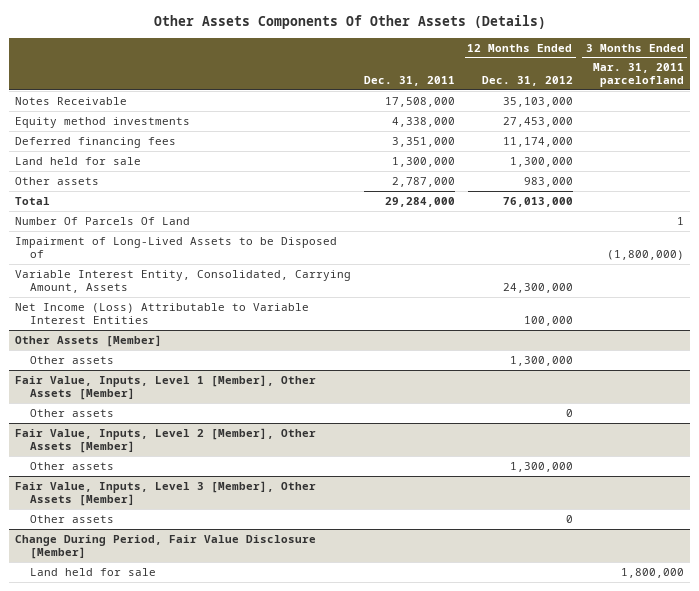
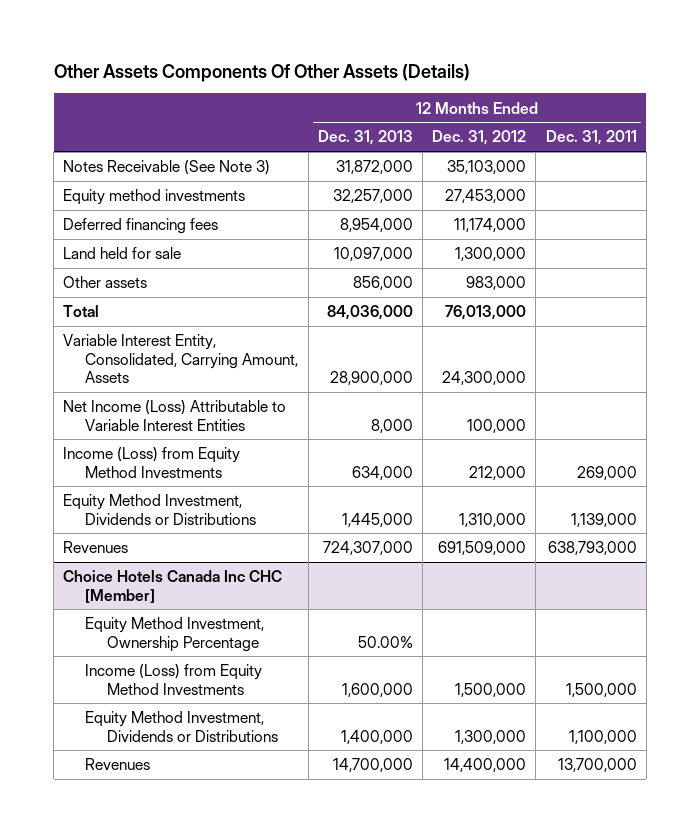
- | Dec. 31, 2011 | 12 Months Ended Dec. 31, 2012 | 3 Months Ended Mar. 31, 2011 parcelofland
+ | 12 Months Ended Dec. 31, 2013 | 12 Months Ended Dec. 31, 2012 | 12 Months Ended Dec. 31, 2011
- Notes Receivable | 17,508,000 | 35,103,000 |
+ Notes Receivable (See Note 3) | 31,872,000 | 35,103,000 |
- Number Of Parcels Of Land | | | 1
- Impairment of Long-Lived Assets to be Disposed of | | | (1,800,000)
- Other Assets [Member]
- Other assets | | 1,300,000 |
- Fair Value, Inputs, Level 1 [Member], Other Assets [Member]
- Other assets | | 0 |
- Fair Value, Inputs, Level 2 [Member], Other Assets [Member]
- Other assets | | 1,300,000 |
- Fair Value, Inputs, Level 3 [Member], Other Assets [Member]
- Other assets | | 0 |
- Change During Period, Fair Value Disclosure [Member]
- Land held for sale | | | 1,800,000
+ Income (Loss) from Equity Method Investments | 634,000 | 212,000 | 269,000
+ Equity Method Investment, Dividends or Distributions | 1,445,000 | 1,310,000 | 1,139,000
+ Revenues | 724,307,000 | 691,509,000 | 638,793,000
+ Choice Hotels Canada Inc CHC [Member]
+ Equity Method Investment, Ownership Percentage | 50.00% | |
+ Income (Loss) from Equity Method Investments | 1,600,000 | 1,500,000 | 1,500,000
+ Equity Method Investment, Dividends or Distributions | 1,400,000 | 1,300,000 | 1,100,000
+ Revenues | 14,700,000 | 14,400,000 | 13,700,000

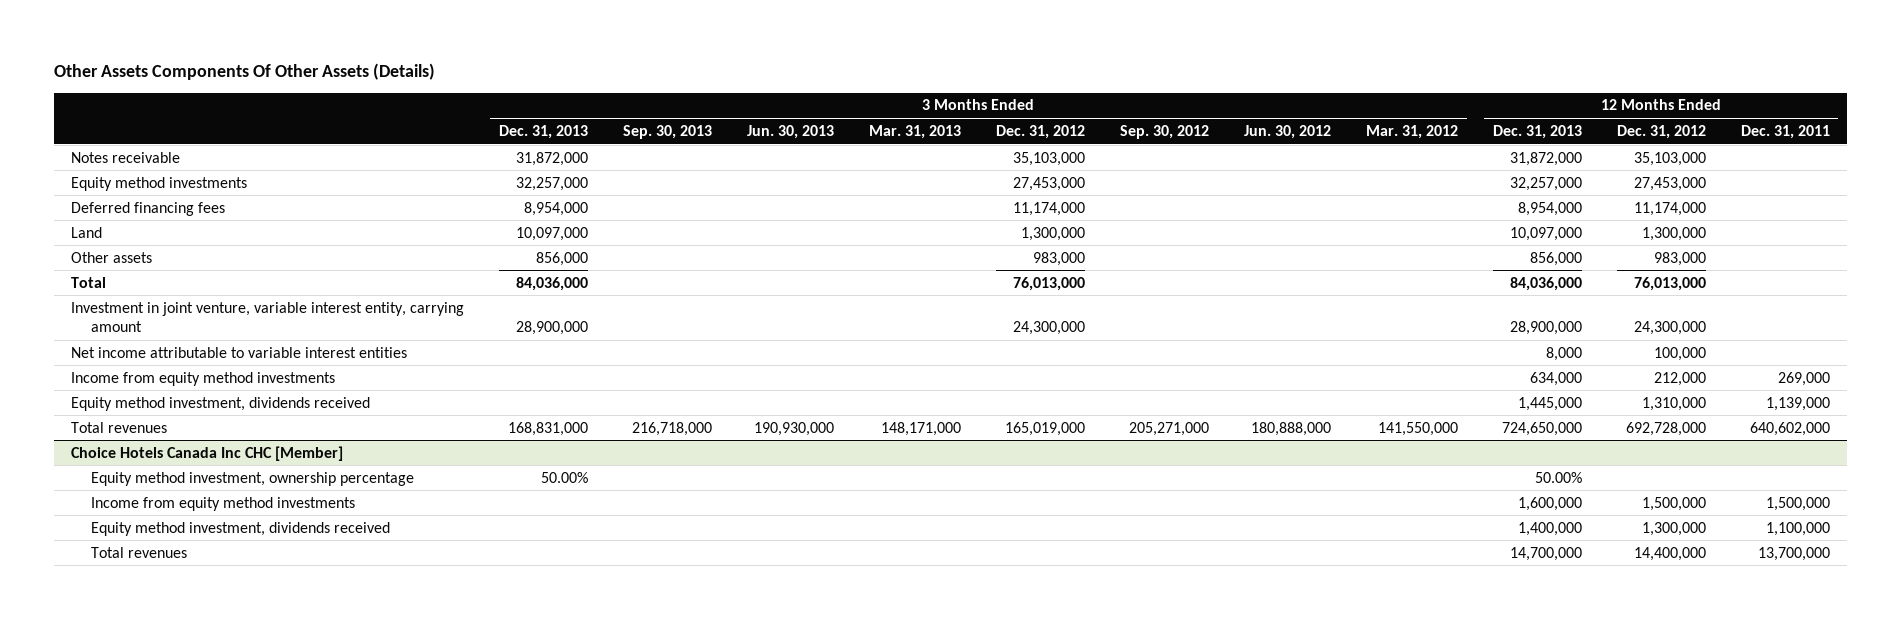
- | 12 Months Ended Dec. 31, 2013 | 12 Months Ended Dec. 31, 2012 | 12 Months Ended Dec. 31, 2011
+ | 3 Months Ended Dec. 31, 2013 | 3 Months Ended Sep. 30, 2013 | 3 Months Ended Jun. 30, 2013 | 3 Months Ended Mar. 31, 2013 | 3 Months Ended Dec. 31, 2012 | 3 Months Ended Sep. 30, 2012 | 3 Months Ended Jun. 30, 2012 | 3 Months Ended Mar. 31, 2012 | 12 Months Ended Dec. 31, 2013 | 12 Months Ended Dec. 31, 2012 | 12 Months Ended Dec. 31, 2011
- Notes Receivable (See Note 3) | 31,872,000 | 35,103,000 |
+ Notes receivable | 31,872,000 | | | | 35,103,000 | | | | 31,872,000 | 35,103,000 |
- Land held for sale | 10,097,000 | 1,300,000 |
+ Land | 10,097,000 | | | | 1,300,000 | | | | 10,097,000 | 1,300,000 |
- Variable Interest Entity, Consolidated, Carrying Amount, Assets | 28,900,000 | 24,300,000 |
- Net Income (Loss) Attributable to Variable Interest Entities | 8,000 | 100,000 |
- Income (Loss) from Equity Method Investments | 634,000 | 212,000 | 269,000
- Equity Method Investment, Dividends or Distributions | 1,445,000 | 1,310,000 | 1,139,000
- Revenues | 724,307,000 | 691,509,000 | 638,793,000
+ Investment in joint venture, variable interest entity, carrying amount | 28,900,000 | | | | 24,300,000 | | | | 28,900,000 | 24,300,000 |
+ Net income attributable to variable interest entities | | | | | | | | | 8,000 | 100,000 |
+ Income from equity method investments | | | | | | | | | 634,000 | 212,000 | 269,000
+ Equity method investment, dividends received | | | | | | | | | 1,445,000 | 1,310,000 | 1,139,000
+ Total revenues | 168,831,000 | 216,718,000 | 190,930,000 | 148,171,000 | 165,019,000 | 205,271,000 | 180,888,000 | 141,550,000 | 724,650,000 | 692,728,000 | 640,602,000
@ Choice Hotels Canada Inc CHC [Member]
- Equity Method Investment, Ownership Percentage | 50.00% | |
- Income (Loss) from Equity Method Investments | 1,600,000 | 1,500,000 | 1,500,000
- Equity Method Investment, Dividends or Distributions | 1,400,000 | 1,300,000 | 1,100,000
- Revenues | 14,700,000 | 14,400,000 | 13,700,000
+ Equity method investment, ownership percentage | 50.00% | | | | | | | | 50.00% | |
+ Income from equity method investments | | | | | | | | | 1,600,000 | 1,500,000 | 1,500,000
+ Equity method investment, dividends received | | | | | | | | | 1,400,000 | 1,300,000 | 1,100,000
+ Total revenues | | | | | | | | | 14,700,000 | 14,400,000 | 13,700,000

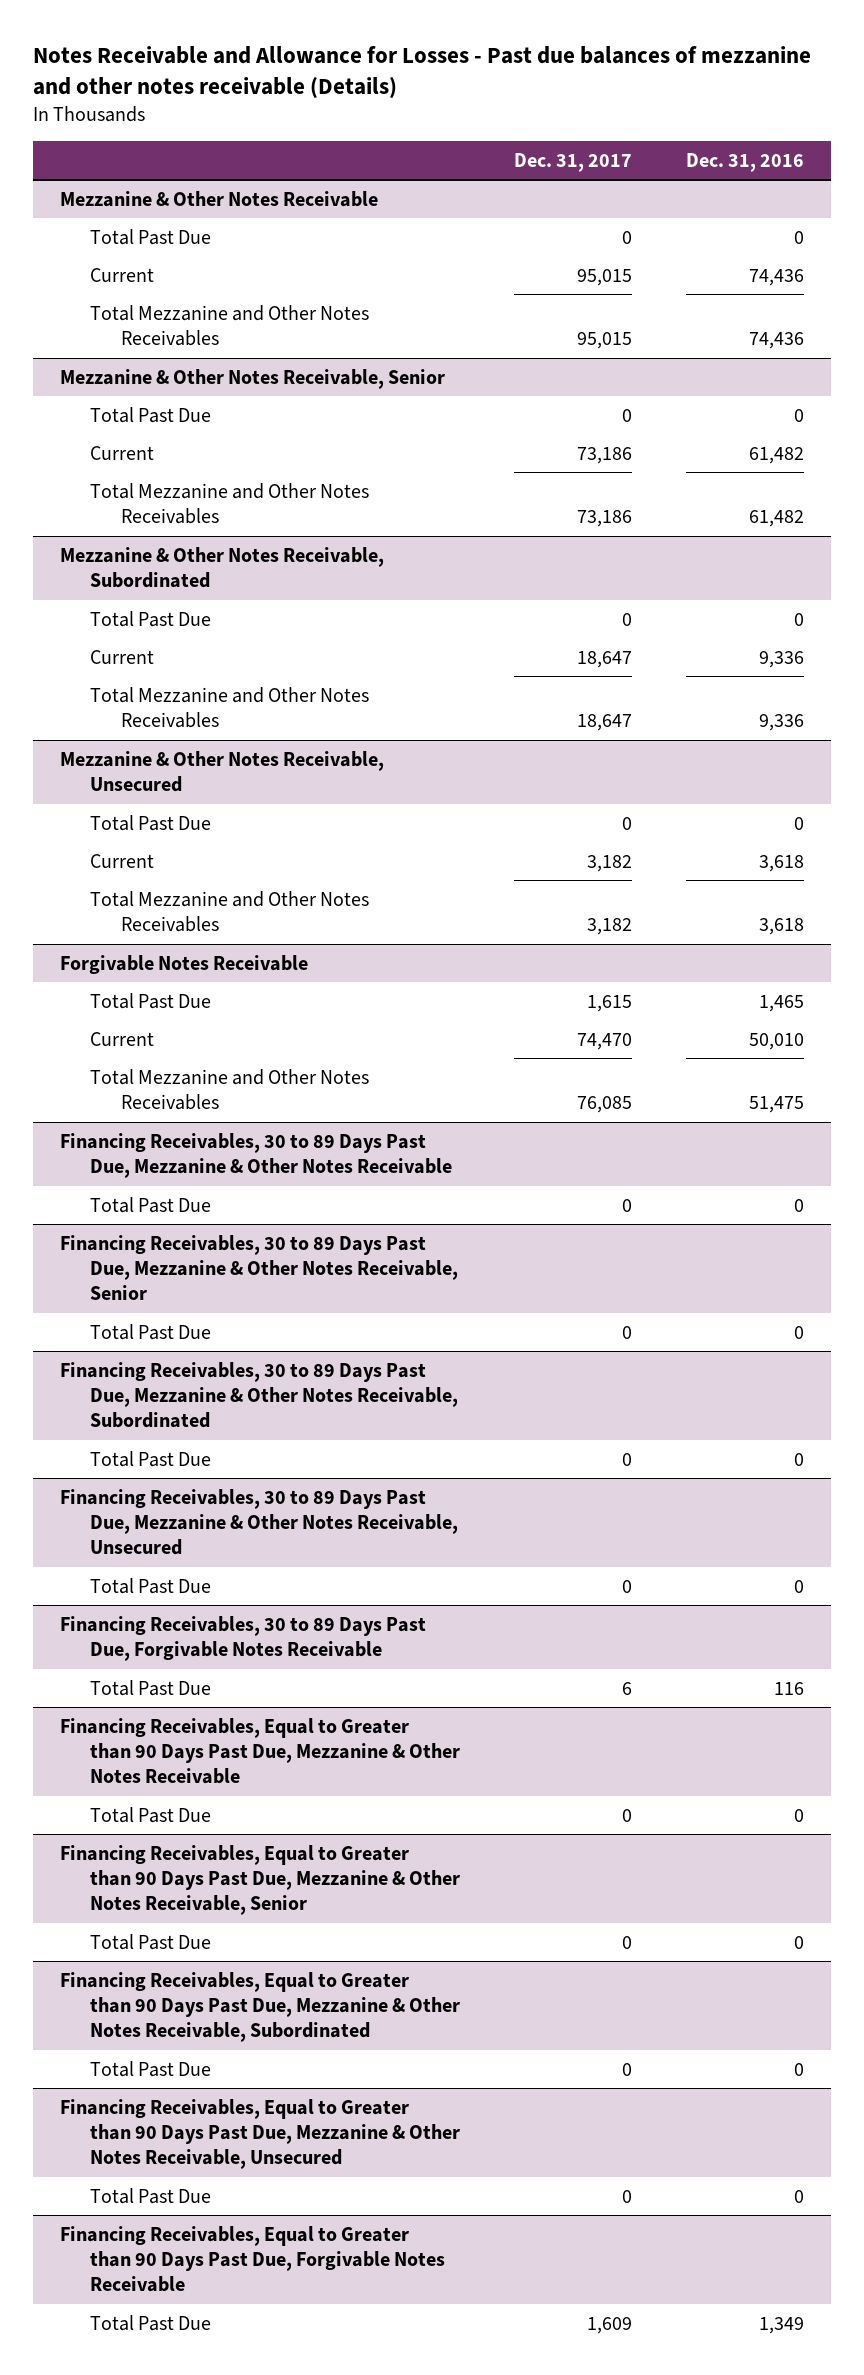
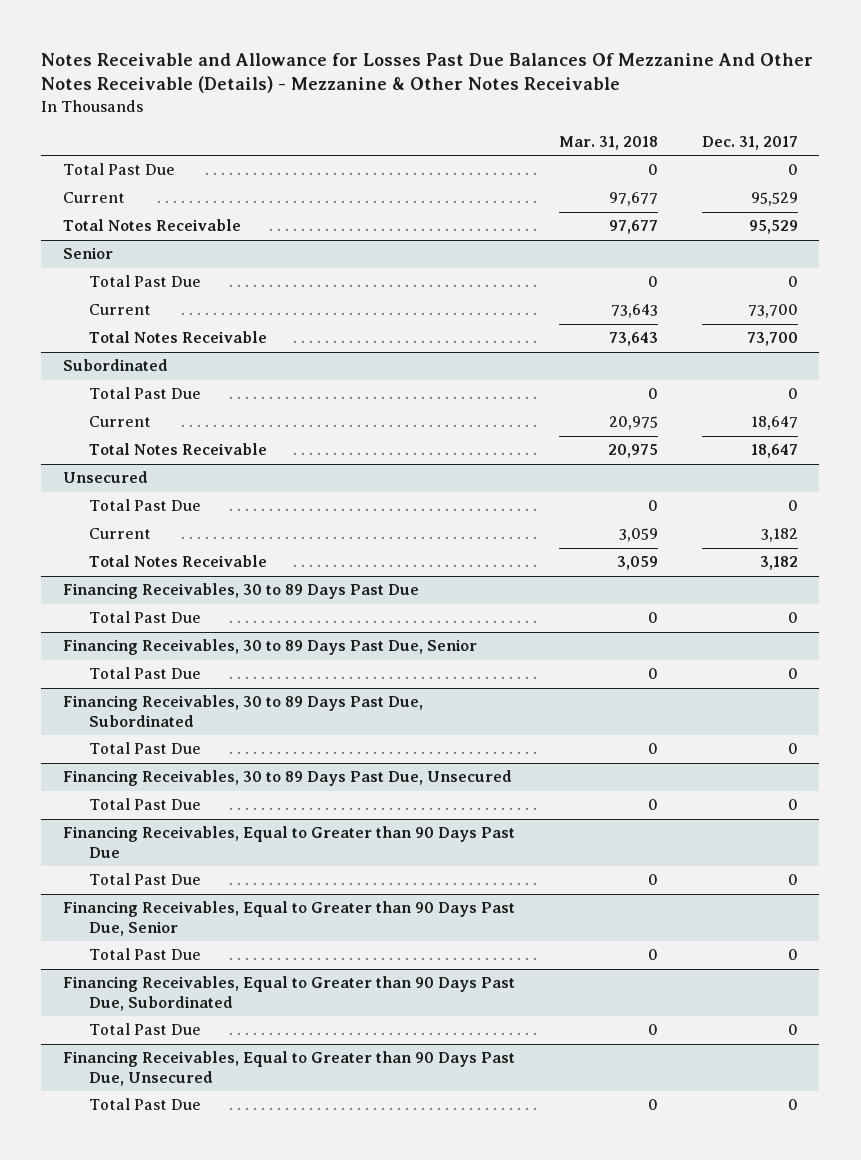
- Notes Receivable and Allowance for Losses - Past due balances of mezzanine and other notes receivable (Details)
+ Notes Receivable and Allowance for Losses Past Due Balances Of Mezzanine And Other Notes Receivable (Details) - Mezzanine & Other Notes Receivable
- | Dec. 31, 2017 | Dec. 31, 2016
+ | Mar. 31, 2018 | Dec. 31, 2017
- Mezzanine & Other Notes Receivable
- Current | 95,015 | 74,436
- Total Mezzanine and Other Notes Receivables | 95,015 | 74,436
- Mezzanine & Other Notes Receivable, Senior
+ Current | 97,677 | 95,529
+ Total Notes Receivable | 97,677 | 95,529
+ Senior
- Current | 73,186 | 61,482
- Total Mezzanine and Other Notes Receivables | 73,186 | 61,482
- Mezzanine & Other Notes Receivable, Subordinated
+ Current | 73,643 | 73,700
+ Total Notes Receivable | 73,643 | 73,700
+ Subordinated
- Total Mezzanine and Other Notes Receivables | 18,647 | 9,336
- Mezzanine & Other Notes Receivable, Unsecured
+ Total Notes Receivable | 20,975 | 18,647
+ Unsecured
- Total Mezzanine and Other Notes Receivables | 3,182 | 3,618
- Forgivable Notes Receivable
- Total Past Due | 1,615 | 1,465
- Current | 74,470 | 50,010
- Total Mezzanine and Other Notes Receivables | 76,085 | 51,475
- Financing Receivables, 30 to 89 Days Past Due, Mezzanine & Other Notes Receivable
+ Total Notes Receivable | 3,059 | 3,182
+ Financing Receivables, 30 to 89 Days Past Due
- Financing Receivables, 30 to 89 Days Past Due, Mezzanine & Other Notes Receivable, Senior
+ Financing Receivables, 30 to 89 Days Past Due, Senior
- Financing Receivables, 30 to 89 Days Past Due, Mezzanine & Other Notes Receivable, Subordinated
+ Financing Receivables, 30 to 89 Days Past Due, Subordinated
- Financing Receivables, 30 to 89 Days Past Due, Mezzanine & Other Notes Receivable, Unsecured
+ Financing Receivables, 30 to 89 Days Past Due, Unsecured
- Financing Receivables, 30 to 89 Days Past Due, Forgivable Notes Receivable
- Total Past Due | 6 | 116
- Financing Receivables, Equal to Greater than 90 Days Past Due, Mezzanine & Other Notes Receivable
+ Financing Receivables, Equal to Greater than 90 Days Past Due
- Financing Receivables, Equal to Greater than 90 Days Past Due, Mezzanine & Other Notes Receivable, Senior
+ Financing Receivables, Equal to Greater than 90 Days Past Due, Senior
- Financing Receivables, Equal to Greater than 90 Days Past Due, Mezzanine & Other Notes Receivable, Subordinated
+ Financing Receivables, Equal to Greater than 90 Days Past Due, Subordinated
- Financing Receivables, Equal to Greater than 90 Days Past Due, Mezzanine & Other Notes Receivable, Unsecured
+ Financing Receivables, Equal to Greater than 90 Days Past Due, Unsecured
- Financing Receivables, Equal to Greater than 90 Days Past Due, Forgivable Notes Receivable
- Total Past Due | 1,609 | 1,349

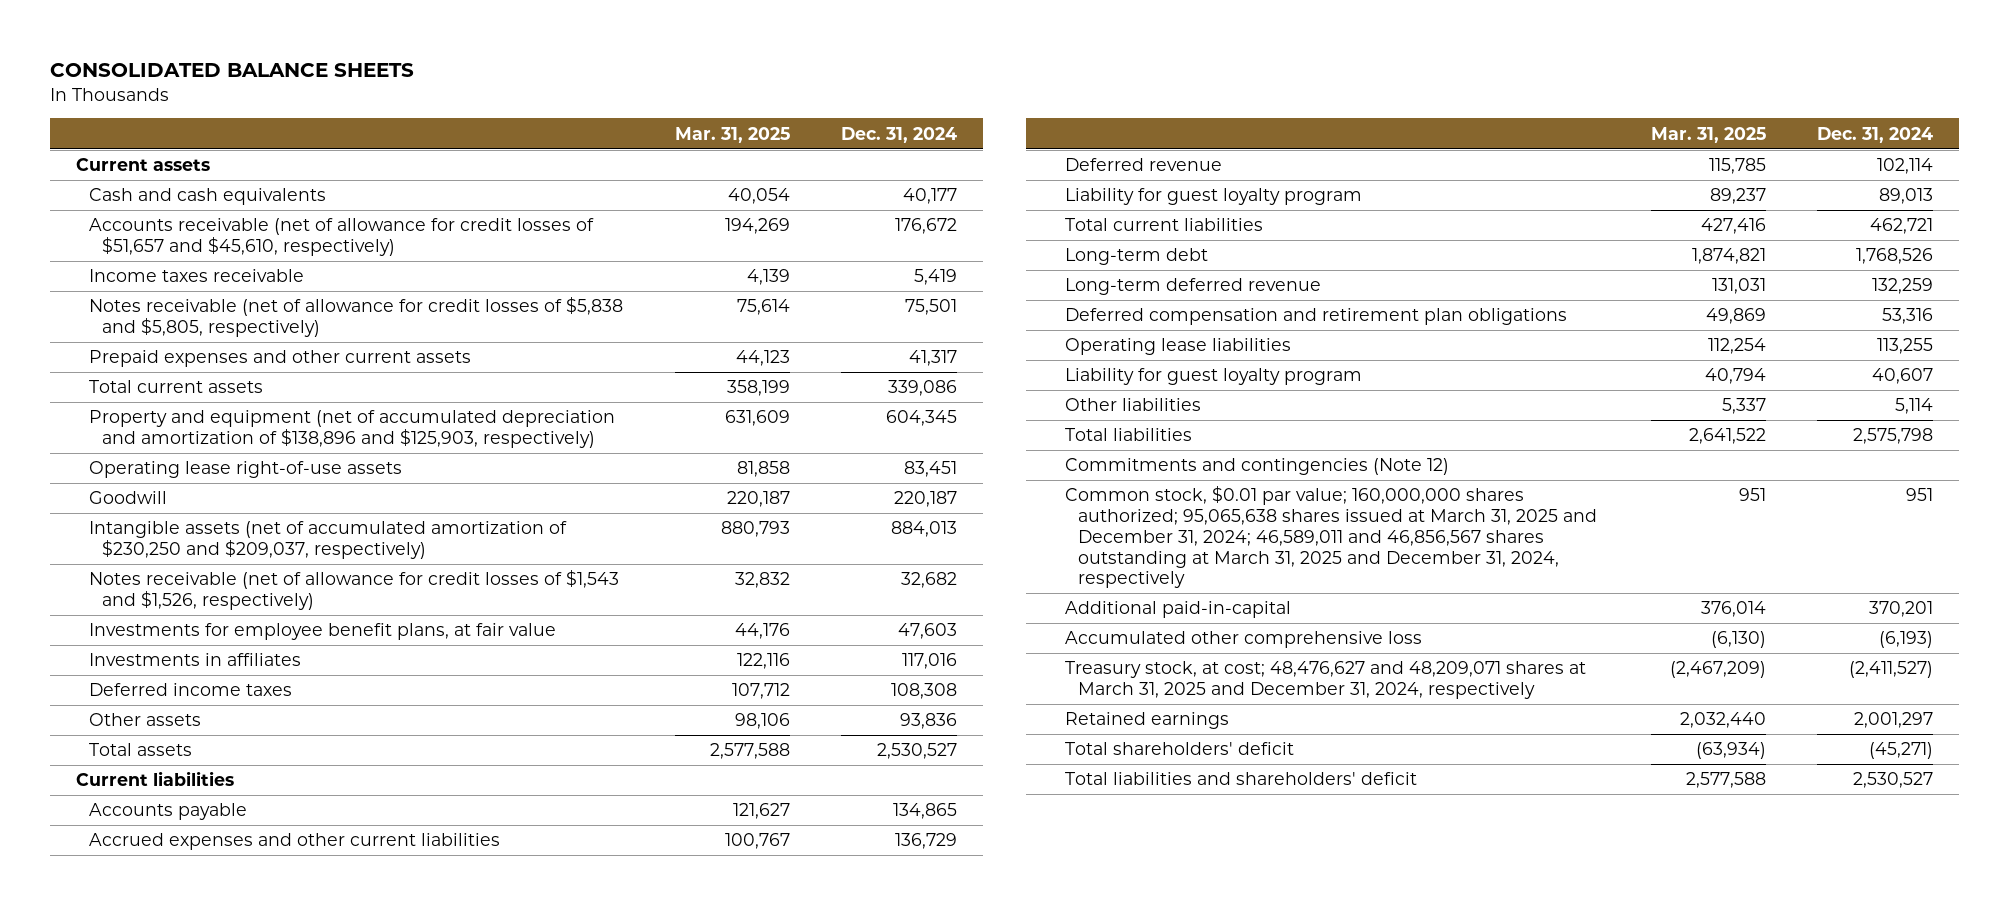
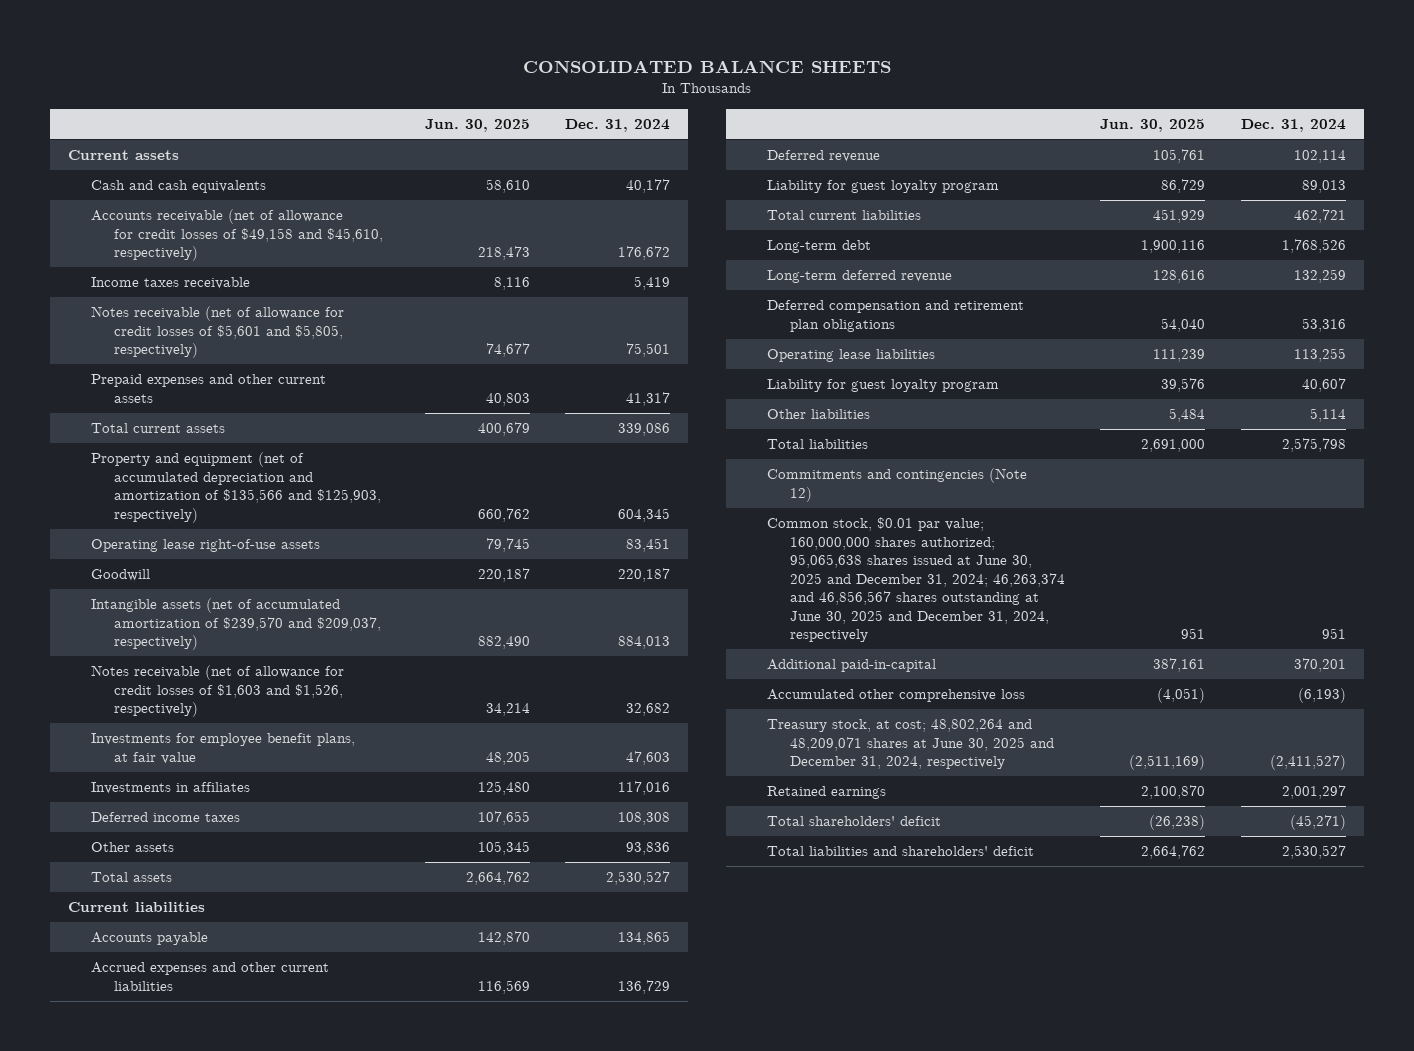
- | Mar. 31, 2025 | Dec. 31, 2024
+ | Jun. 30, 2025 | Dec. 31, 2024
- Accounts receivable (net of allowance for credit losses of $51,657 and $45,610, respectively) | 194,269 | 176,672
+ Accounts receivable (net of allowance for credit losses of $49,158 and $45,610, respectively) | 218,473 | 176,672
- Notes receivable (net of allowance for credit losses of $5,838 and $5,805, respectively) | 75,614 | 75,501
+ Notes receivable (net of allowance for credit losses of $5,601 and $5,805, respectively) | 74,677 | 75,501
- Property and equipment (net of accumulated depreciation and amortization of $138,896 and $125,903, respectively) | 631,609 | 604,345
+ Property and equipment (net of accumulated depreciation and amortization of $135,566 and $125,903, respectively) | 660,762 | 604,345
- Intangible assets (net of accumulated amortization of $230,250 and $209,037, respectively) | 880,793 | 884,013
- Notes receivable (net of allowance for credit losses of $1,543 and $1,526, respectively) | 32,832 | 32,682
+ Intangible assets (net of accumulated amortization of $239,570 and $209,037, respectively) | 882,490 | 884,013
+ Notes receivable (net of allowance for credit losses of $1,603 and $1,526, respectively) | 34,214 | 32,682
- Common stock, $0.01 par value; 160,000,000 shares authorized; 95,065,638 shares issued at March 31, 2025 and December 31, 2024; 46,589,011 and 46,856,567 shares outstanding at March 31, 2025 and December 31, 2024, respectively | 951 | 951
+ Common stock, $0.01 par value; 160,000,000 shares authorized; 95,065,638 shares issued at June 30, 2025 and December 31, 2024; 46,263,374 and 46,856,567 shares outstanding at June 30, 2025 and December 31, 2024, respectively | 951 | 951
- Treasury stock, at cost; 48,476,627 and 48,209,071 shares at March 31, 2025 and December 31, 2024, respectively | (2,467,209) | (2,411,527)
+ Treasury stock, at cost; 48,802,264 and 48,209,071 shares at June 30, 2025 and December 31, 2024, respectively | (2,511,169) | (2,411,527)

